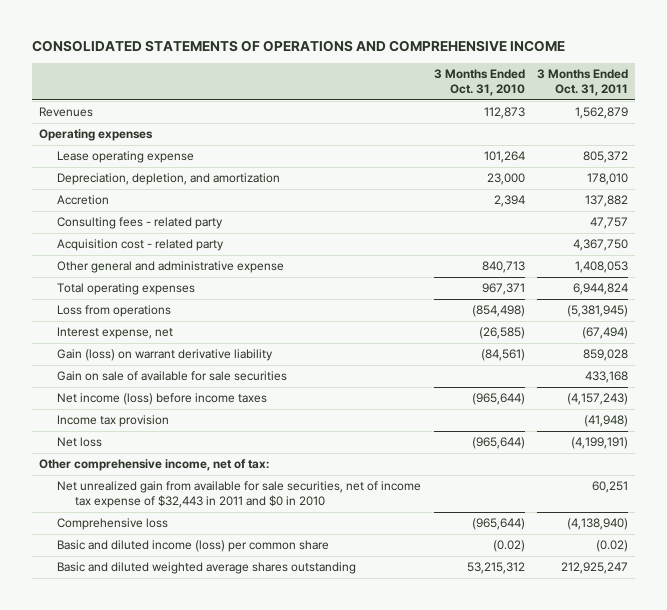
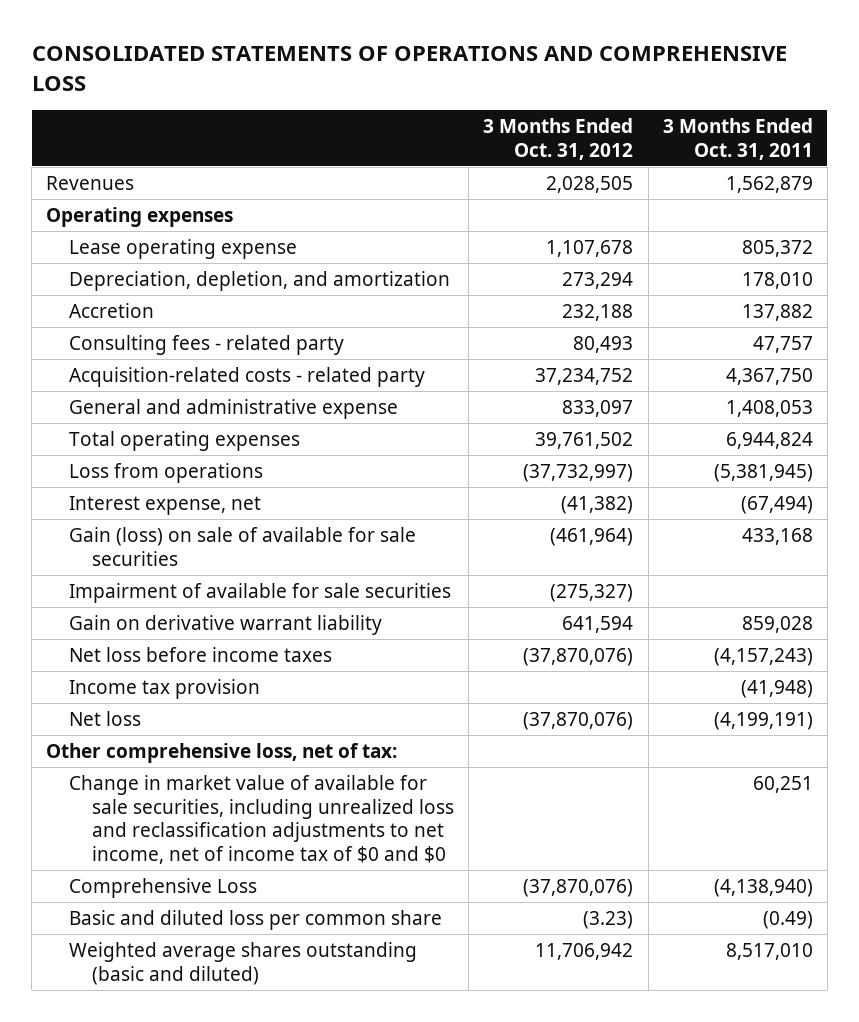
- CONSOLIDATED STATEMENTS OF OPERATIONS AND COMPREHENSIVE INCOME
+ CONSOLIDATED STATEMENTS OF OPERATIONS AND COMPREHENSIVE LOSS
- | 3 Months Ended Oct. 31, 2010 | 3 Months Ended Oct. 31, 2011
+ | 3 Months Ended Oct. 31, 2012 | 3 Months Ended Oct. 31, 2011
- Acquisition cost - related party | | 4,367,750
- Other general and administrative expense | 840,713 | 1,408,053
+ Acquisition-related costs - related party | 37,234,752 | 4,367,750
+ General and administrative expense | 833,097 | 1,408,053
- Gain (loss) on warrant derivative liability | (84,561) | 859,028
- Gain on sale of available for sale securities | | 433,168
- Net income (loss) before income taxes | (965,644) | (4,157,243)
+ Gain (loss) on sale of available for sale securities | (461,964) | 433,168
+ Impairment of available for sale securities | (275,327) |
+ Gain on derivative warrant liability | 641,594 | 859,028
+ Net loss before income taxes | (37,870,076) | (4,157,243)
- Other comprehensive income, net of tax:
- Net unrealized gain from available for sale securities, net of income tax expense of $32,443 in 2011 and $0 in 2010 | | 60,251
- Comprehensive loss | (965,644) | (4,138,940)
- Basic and diluted income (loss) per common share | (0.02) | (0.02)
- Basic and diluted weighted average shares outstanding | 53,215,312 | 212,925,247
+ Other comprehensive loss, net of tax:
+ Change in market value of available for sale securities, including unrealized loss and reclassification adjustments to net income, net of income tax of $0 and $0 | | 60,251
+ Comprehensive Loss | (37,870,076) | (4,138,940)
+ Basic and diluted loss per common share | (3.23) | (0.49)
+ Weighted average shares outstanding (basic and diluted) | 11,706,942 | 8,517,010

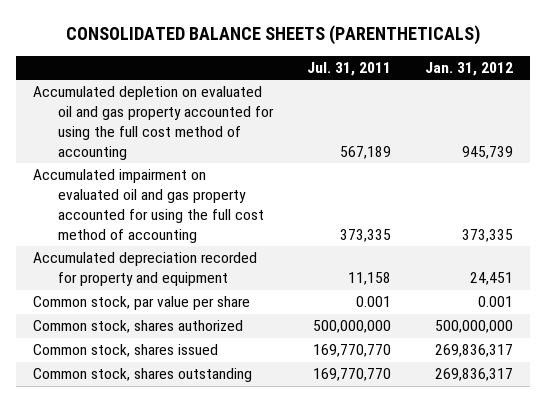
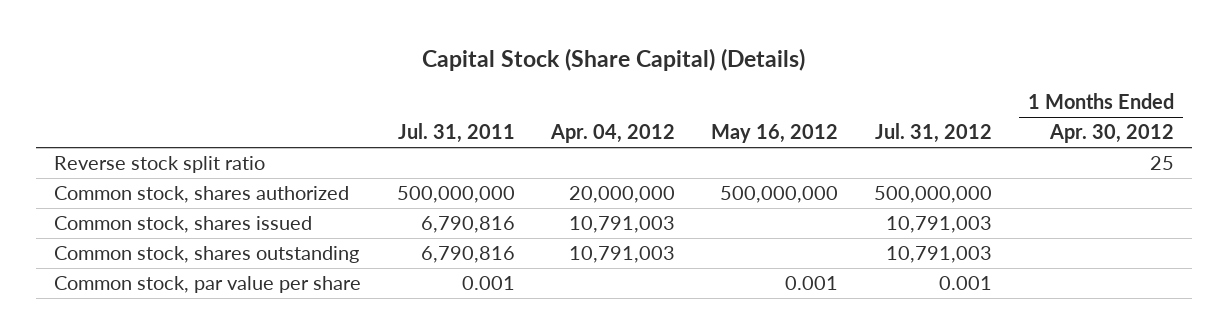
- CONSOLIDATED BALANCE SHEETS (PARENTHETICALS)
+ Capital Stock (Share Capital) (Details)
- | Jul. 31, 2011 | Jan. 31, 2012
+ | Jul. 31, 2011 | Apr. 04, 2012 | May 16, 2012 | Jul. 31, 2012 | 1 Months Ended Apr. 30, 2012
- Accumulated depletion on evaluated oil and gas property accounted for using the full cost method of accounting | 567,189 | 945,739
- Accumulated impairment on evaluated oil and gas property accounted for using the full cost method of accounting | 373,335 | 373,335
- Accumulated depreciation recorded for property and equipment | 11,158 | 24,451
+ Reverse stock split ratio | | | | | 25
- Common stock, shares issued | 169,770,770 | 269,836,317
- Common stock, shares outstanding | 169,770,770 | 269,836,317
+ Common stock, shares issued | 6,790,816 | 10,791,003 | | 10,791,003 |
+ Common stock, shares outstanding | 6,790,816 | 10,791,003 | | 10,791,003 |
moved down: Common stock, par value per share | 0.001 | | 0.001 | 0.001 |

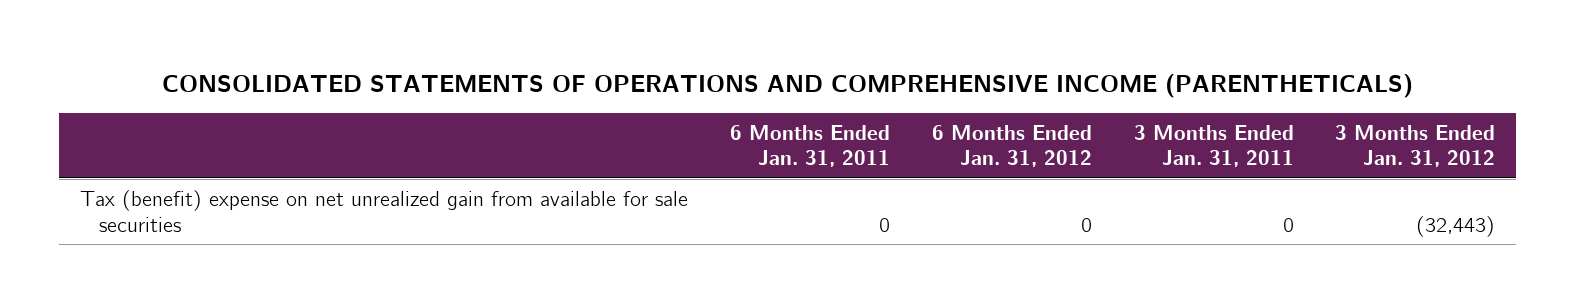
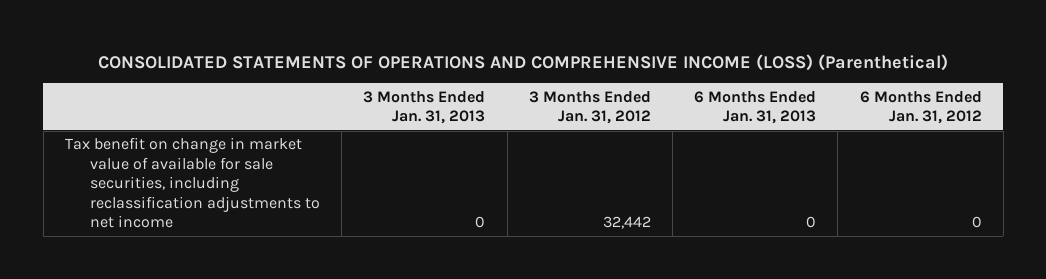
- CONSOLIDATED STATEMENTS OF OPERATIONS AND COMPREHENSIVE INCOME (PARENTHETICALS)
+ CONSOLIDATED STATEMENTS OF OPERATIONS AND COMPREHENSIVE INCOME (LOSS) (Parenthetical)
- | 6 Months Ended Jan. 31, 2011 | 6 Months Ended Jan. 31, 2012 | 3 Months Ended Jan. 31, 2011 | 3 Months Ended Jan. 31, 2012
+ | 3 Months Ended Jan. 31, 2013 | 3 Months Ended Jan. 31, 2012 | 6 Months Ended Jan. 31, 2013 | 6 Months Ended Jan. 31, 2012
- Tax (benefit) expense on net unrealized gain from available for sale securities | 0 | 0 | 0 | (32,443)
+ Tax benefit on change in market value of available for sale securities, including reclassification adjustments to net income | 0 | 32,442 | 0 | 0

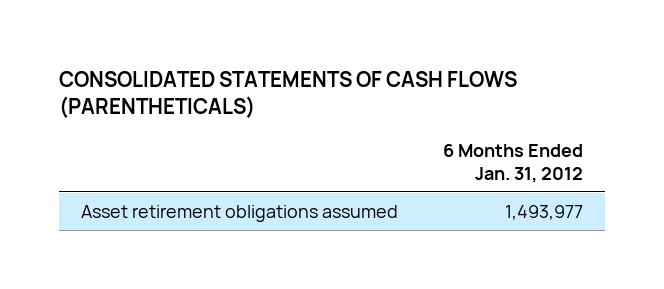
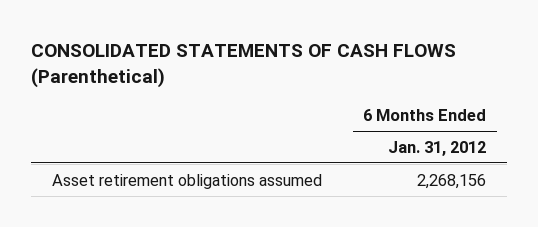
- CONSOLIDATED STATEMENTS OF CASH FLOWS (PARENTHETICALS)
+ CONSOLIDATED STATEMENTS OF CASH FLOWS (Parenthetical)
- Asset retirement obligations assumed | 1,493,977
+ Asset retirement obligations assumed | 2,268,156

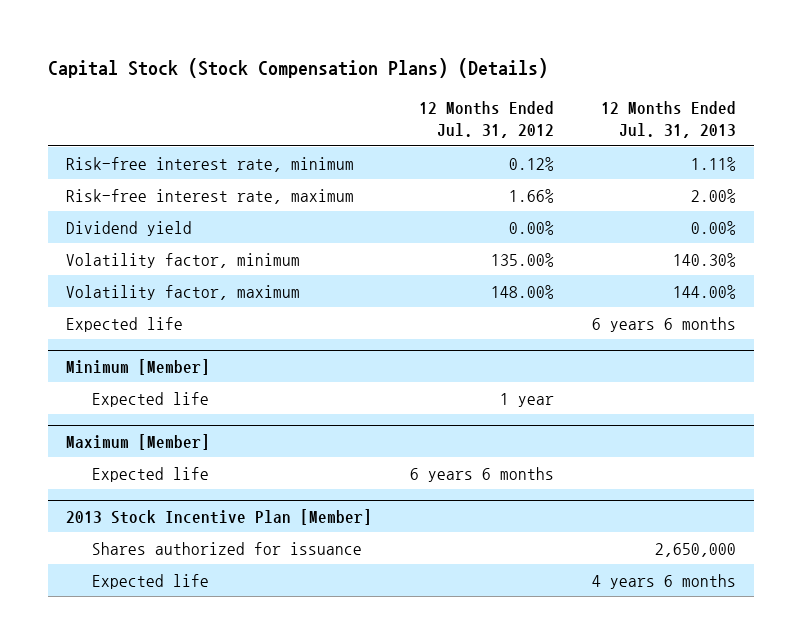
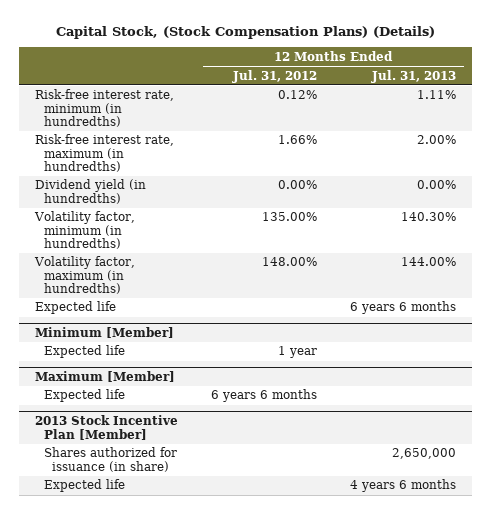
- Capital Stock (Stock Compensation Plans) (Details)
+ Capital Stock, (Stock Compensation Plans) (Details)
- Risk-free interest rate, minimum | 0.12% | 1.11%
- Risk-free interest rate, maximum | 1.66% | 2.00%
- Dividend yield | 0.00% | 0.00%
- Volatility factor, minimum | 135.00% | 140.30%
- Volatility factor, maximum | 148.00% | 144.00%
+ Risk-free interest rate, minimum (in hundredths) | 0.12% | 1.11%
+ Risk-free interest rate, maximum (in hundredths) | 1.66% | 2.00%
+ Dividend yield (in hundredths) | 0.00% | 0.00%
+ Volatility factor, minimum (in hundredths) | 135.00% | 140.30%
+ Volatility factor, maximum (in hundredths) | 148.00% | 144.00%
@ 2013 Stock Incentive Plan [Member]
- Shares authorized for issuance | | 2,650,000
+ Shares authorized for issuance (in share) | | 2,650,000

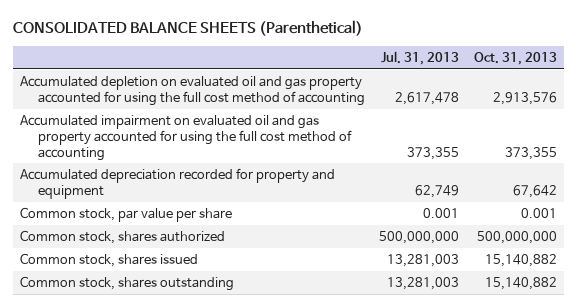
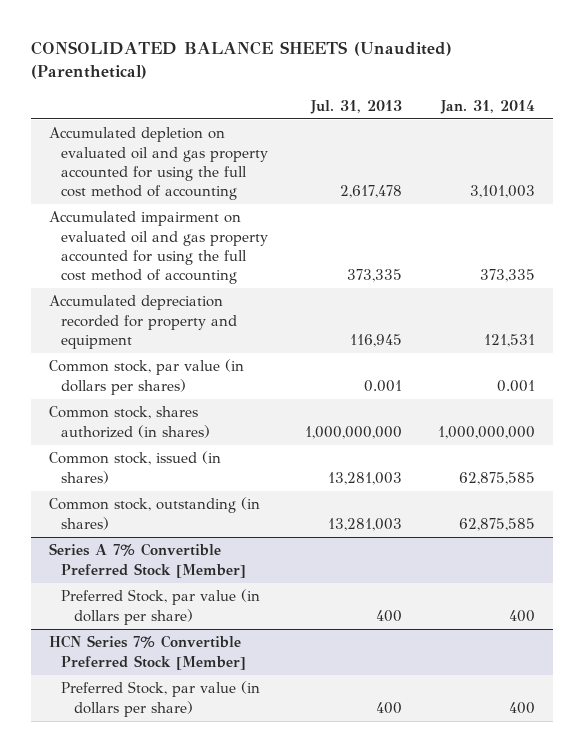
- CONSOLIDATED BALANCE SHEETS (Parenthetical)
+ CONSOLIDATED BALANCE SHEETS (Unaudited) (Parenthetical)
- | Jul. 31, 2013 | Oct. 31, 2013
+ | Jul. 31, 2013 | Jan. 31, 2014
- Accumulated impairment on evaluated oil and gas property accounted for using the full cost method of accounting | 373,355 | 373,355
- Accumulated depreciation recorded for property and equipment | 62,749 | 67,642
- Common stock, par value per share | 0.001 | 0.001
- Common stock, shares authorized | 500,000,000 | 500,000,000
- Common stock, shares issued | 13,281,003 | 15,140,882
- Common stock, shares outstanding | 13,281,003 | 15,140,882
+ Accumulated impairment on evaluated oil and gas property accounted for using the full cost method of accounting | 373,335 | 373,335
+ Accumulated depreciation recorded for property and equipment | 116,945 | 121,531
+ Common stock, par value (in dollars per shares) | 0.001 | 0.001
+ Common stock, shares authorized (in shares) | 1,000,000,000 | 1,000,000,000
+ Common stock, issued (in shares) | 13,281,003 | 62,875,585
+ Common stock, outstanding (in shares) | 13,281,003 | 62,875,585
+ Series A 7% Convertible Preferred Stock [Member]
+ Preferred Stock, par value (in dollars per share) | 400 | 400
+ HCN Series 7% Convertible Preferred Stock [Member]
+ Preferred Stock, par value (in dollars per share) | 400 | 400

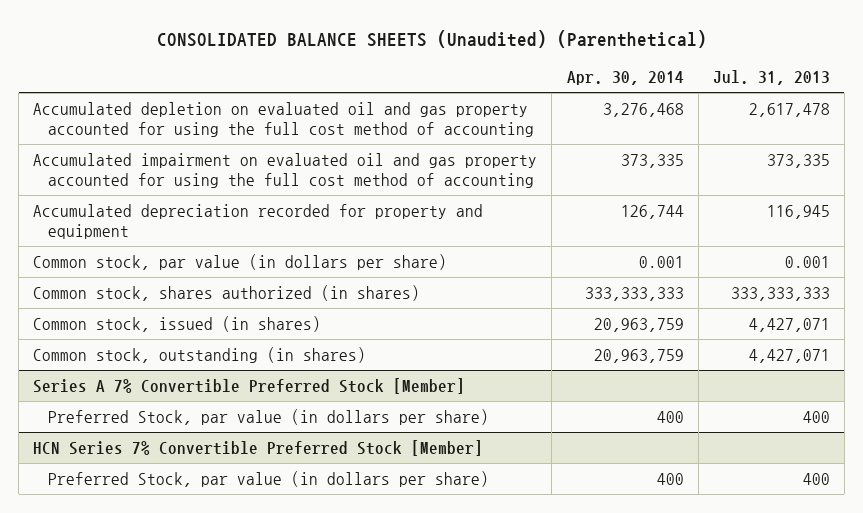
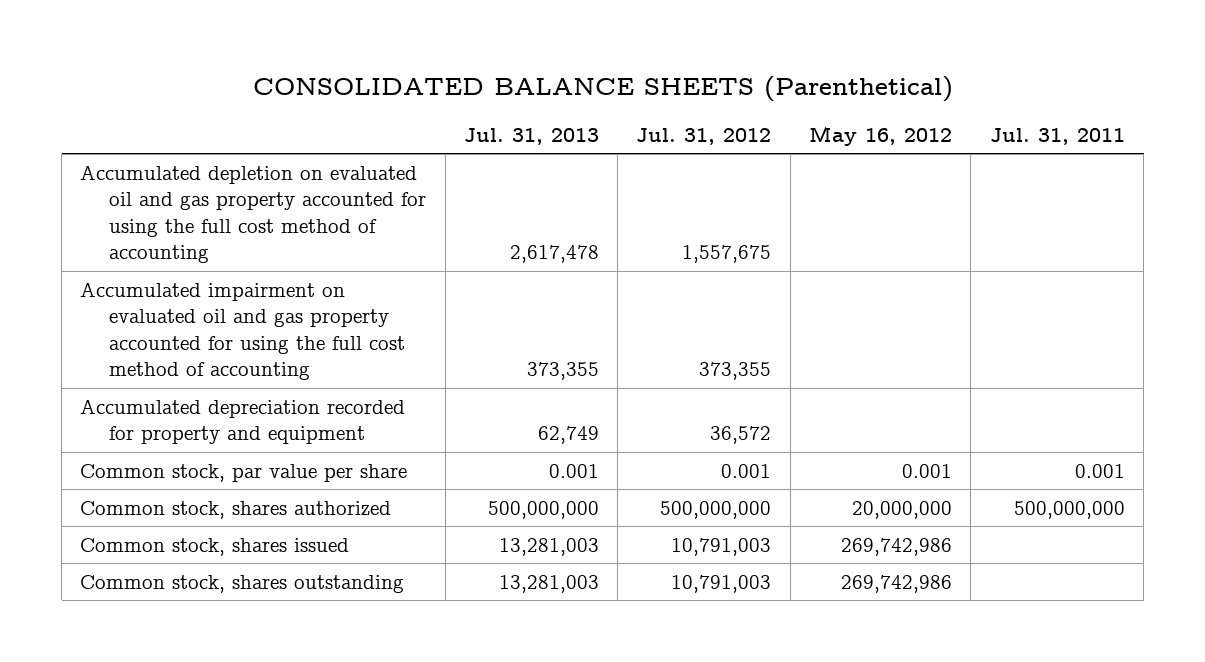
- CONSOLIDATED BALANCE SHEETS (Unaudited) (Parenthetical)
+ CONSOLIDATED BALANCE SHEETS (Parenthetical)
- | Apr. 30, 2014 | Jul. 31, 2013
+ | Jul. 31, 2013 | Jul. 31, 2012 | May 16, 2012 | Jul. 31, 2011
- Accumulated impairment on evaluated oil and gas property accounted for using the full cost method of accounting | 373,335 | 373,335
- Accumulated depreciation recorded for property and equipment | 126,744 | 116,945
- Common stock, par value (in dollars per share) | 0.001 | 0.001
- Common stock, shares authorized (in shares) | 333,333,333 | 333,333,333
- Common stock, issued (in shares) | 20,963,759 | 4,427,071
- Common stock, outstanding (in shares) | 20,963,759 | 4,427,071
- Series A 7% Convertible Preferred Stock [Member]
- Preferred Stock, par value (in dollars per share) | 400 | 400
- HCN Series 7% Convertible Preferred Stock [Member]
- Preferred Stock, par value (in dollars per share) | 400 | 400
+ Accumulated impairment on evaluated oil and gas property accounted for using the full cost method of accounting | 373,355 | 373,355 | |
+ Accumulated depreciation recorded for property and equipment | 62,749 | 36,572 | |
+ Common stock, par value per share | 0.001 | 0.001 | 0.001 | 0.001
+ Common stock, shares authorized | 500,000,000 | 500,000,000 | 20,000,000 | 500,000,000
+ Common stock, shares issued | 13,281,003 | 10,791,003 | 269,742,986 |
+ Common stock, shares outstanding | 13,281,003 | 10,791,003 | 269,742,986 |

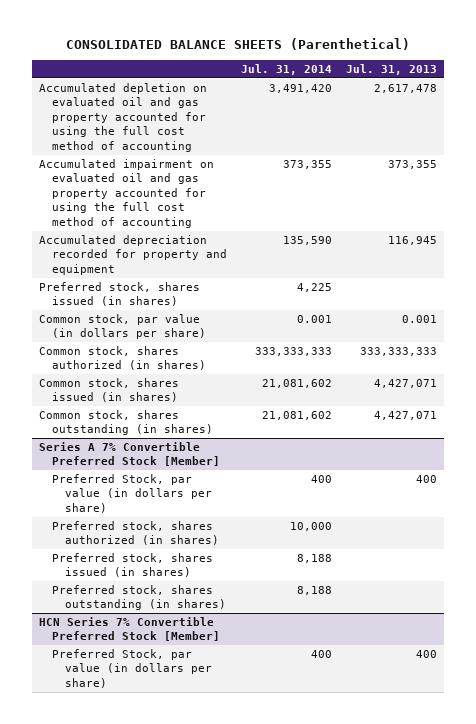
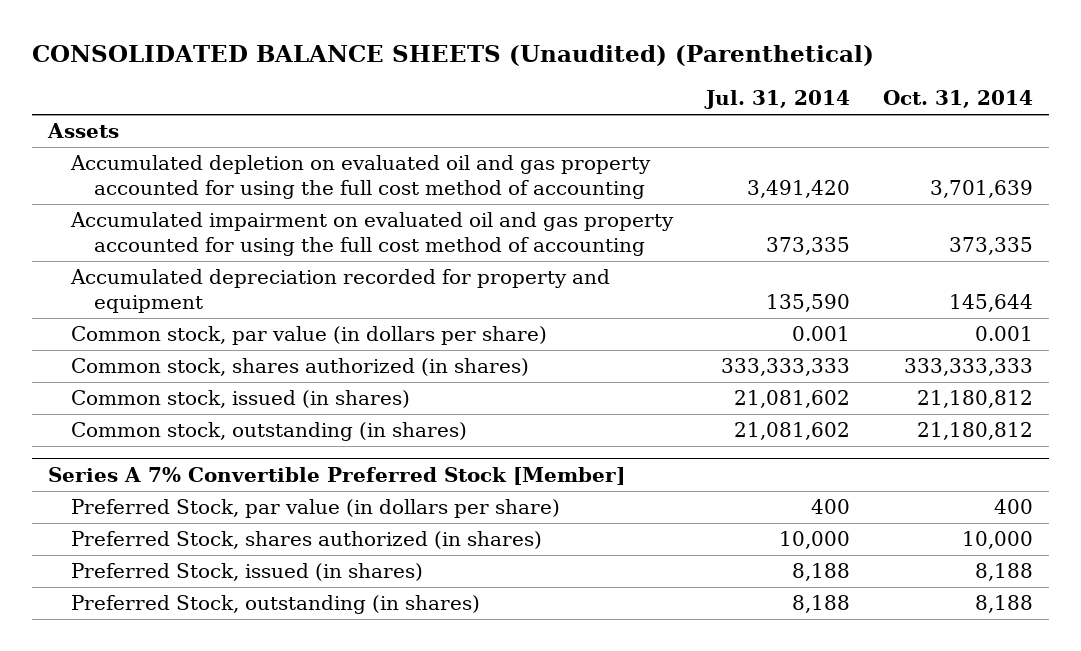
- CONSOLIDATED BALANCE SHEETS (Parenthetical)
+ CONSOLIDATED BALANCE SHEETS (Unaudited) (Parenthetical)
- | Jul. 31, 2014 | Jul. 31, 2013
+ | Jul. 31, 2014 | Oct. 31, 2014
+ Assets
- Accumulated impairment on evaluated oil and gas property accounted for using the full cost method of accounting | 373,355 | 373,355
+ Accumulated impairment on evaluated oil and gas property accounted for using the full cost method of accounting | 373,335 | 373,335
- Preferred stock, shares issued (in shares) | 4,225 |
- Common stock, shares issued (in shares) | 21,081,602 | 4,427,071
- Common stock, shares outstanding (in shares) | 21,081,602 | 4,427,071
+ Common stock, issued (in shares) | 21,081,602 | 21,180,812
+ Common stock, outstanding (in shares) | 21,081,602 | 21,180,812
@ Series A 7% Convertible Preferred Stock [Member]
- Preferred stock, shares authorized (in shares) | 10,000 |
- Preferred stock, shares issued (in shares) | 8,188 |
- Preferred stock, shares outstanding (in shares) | 8,188 |
- HCN Series 7% Convertible Preferred Stock [Member]
- Preferred Stock, par value (in dollars per share) | 400 | 400
@ Series A 7% Convertible Preferred Stock [Member]
+ Preferred Stock, shares authorized (in shares) | 10,000 | 10,000
+ Preferred Stock, issued (in shares) | 8,188 | 8,188
+ Preferred Stock, outstanding (in shares) | 8,188 | 8,188

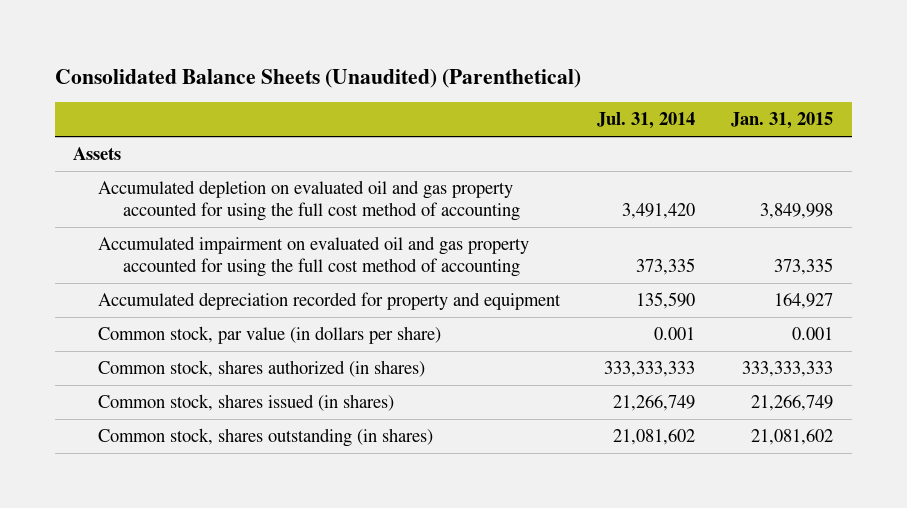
- CONSOLIDATED BALANCE SHEETS (Unaudited) (Parenthetical)
+ Consolidated Balance Sheets (Unaudited) (Parenthetical)
- | Jul. 31, 2014 | Oct. 31, 2014
+ | Jul. 31, 2014 | Jan. 31, 2015
- Common stock, issued (in shares) | 21,081,602 | 21,180,812
- Common stock, outstanding (in shares) | 21,081,602 | 21,180,812
- Series A 7% Convertible Preferred Stock [Member]
- Preferred Stock, par value (in dollars per share) | 400 | 400
- Preferred Stock, shares authorized (in shares) | 10,000 | 10,000
- Preferred Stock, issued (in shares) | 8,188 | 8,188
- Preferred Stock, outstanding (in shares) | 8,188 | 8,188
+ Common stock, shares issued (in shares) | 21,266,749 | 21,266,749
+ Common stock, shares outstanding (in shares) | 21,081,602 | 21,081,602

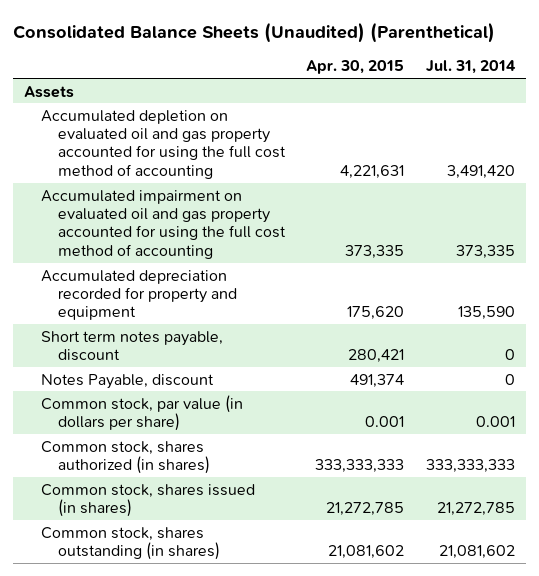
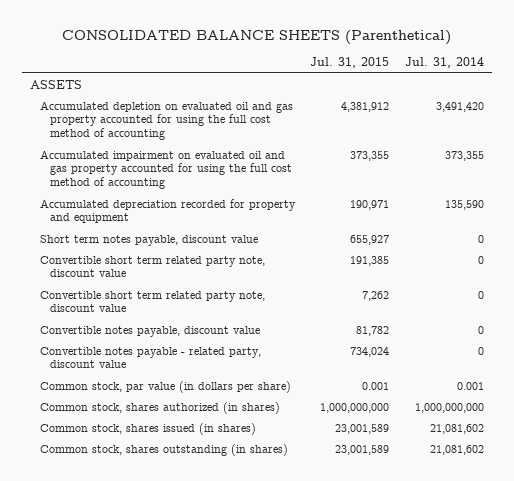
- Consolidated Balance Sheets (Unaudited) (Parenthetical)
+ CONSOLIDATED BALANCE SHEETS (Parenthetical)
- | Apr. 30, 2015 | Jul. 31, 2014
+ | Jul. 31, 2015 | Jul. 31, 2014
- Assets
+ ASSETS
- Accumulated impairment on evaluated oil and gas property accounted for using the full cost method of accounting | 373,335 | 373,335
+ Accumulated impairment on evaluated oil and gas property accounted for using the full cost method of accounting | 373,355 | 373,355
- Short term notes payable, discount | 280,421 | 0
- Notes Payable, discount | 491,374 | 0
+ Short term notes payable, discount value | 655,927 | 0
+ Convertible short term related party note, discount value | 191,385 | 0
+ Convertible short term related party note, discount value | 7,262 | 0
+ Convertible notes payable, discount value | 81,782 | 0
+ Convertible notes payable - related party, discount value | 734,024 | 0
- Common stock, shares authorized (in shares) | 333,333,333 | 333,333,333
- Common stock, shares issued (in shares) | 21,272,785 | 21,272,785
+ Common stock, shares authorized (in shares) | 1,000,000,000 | 1,000,000,000
+ Common stock, shares issued (in shares) | 23,001,589 | 21,081,602

